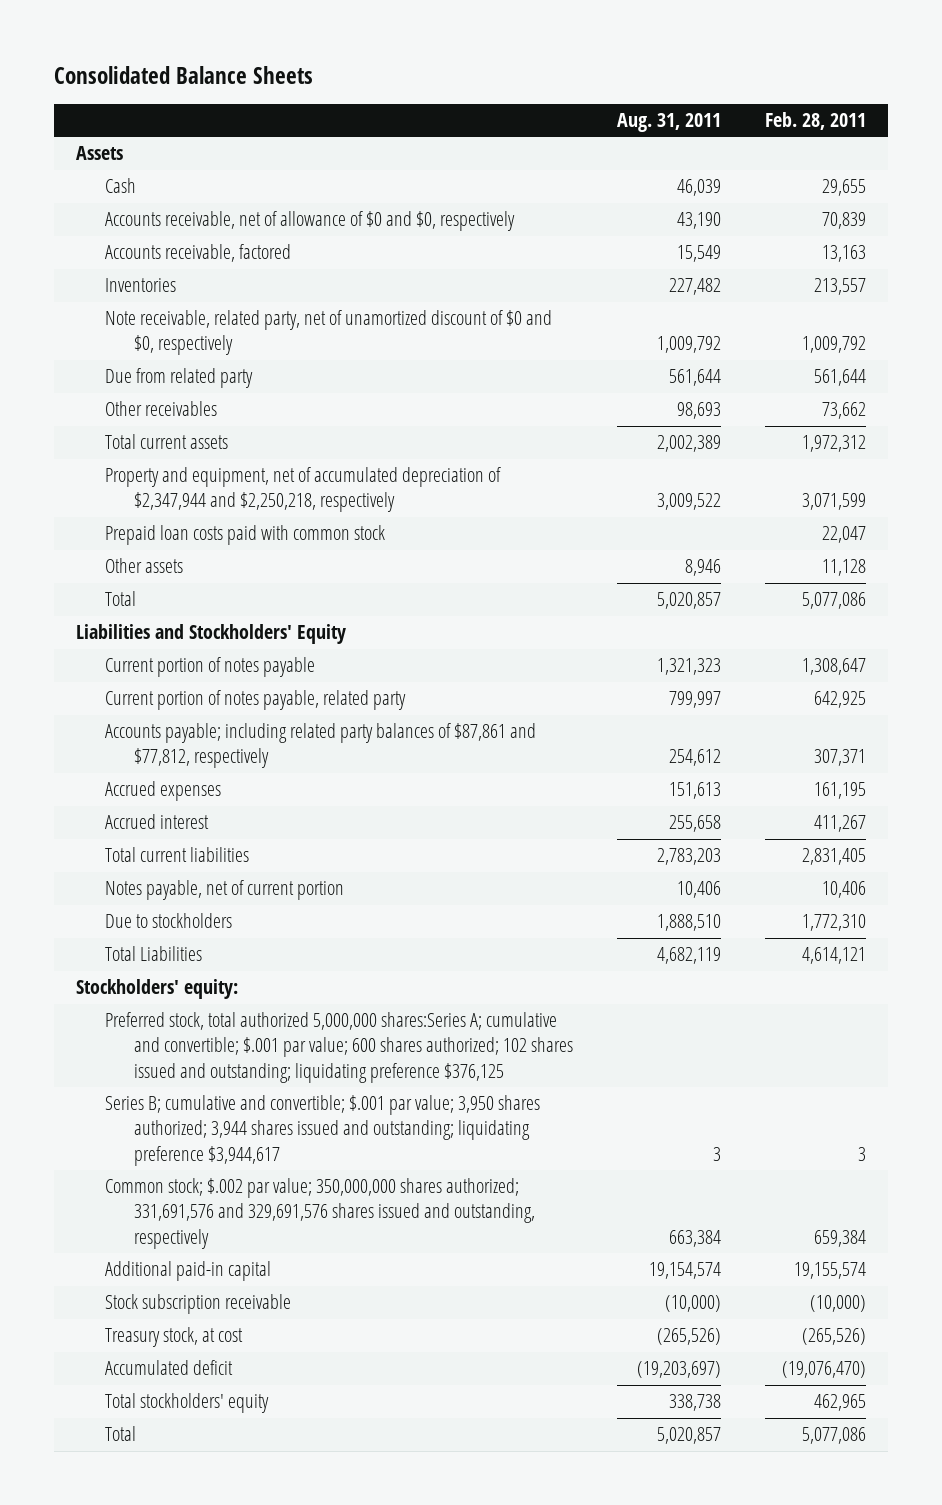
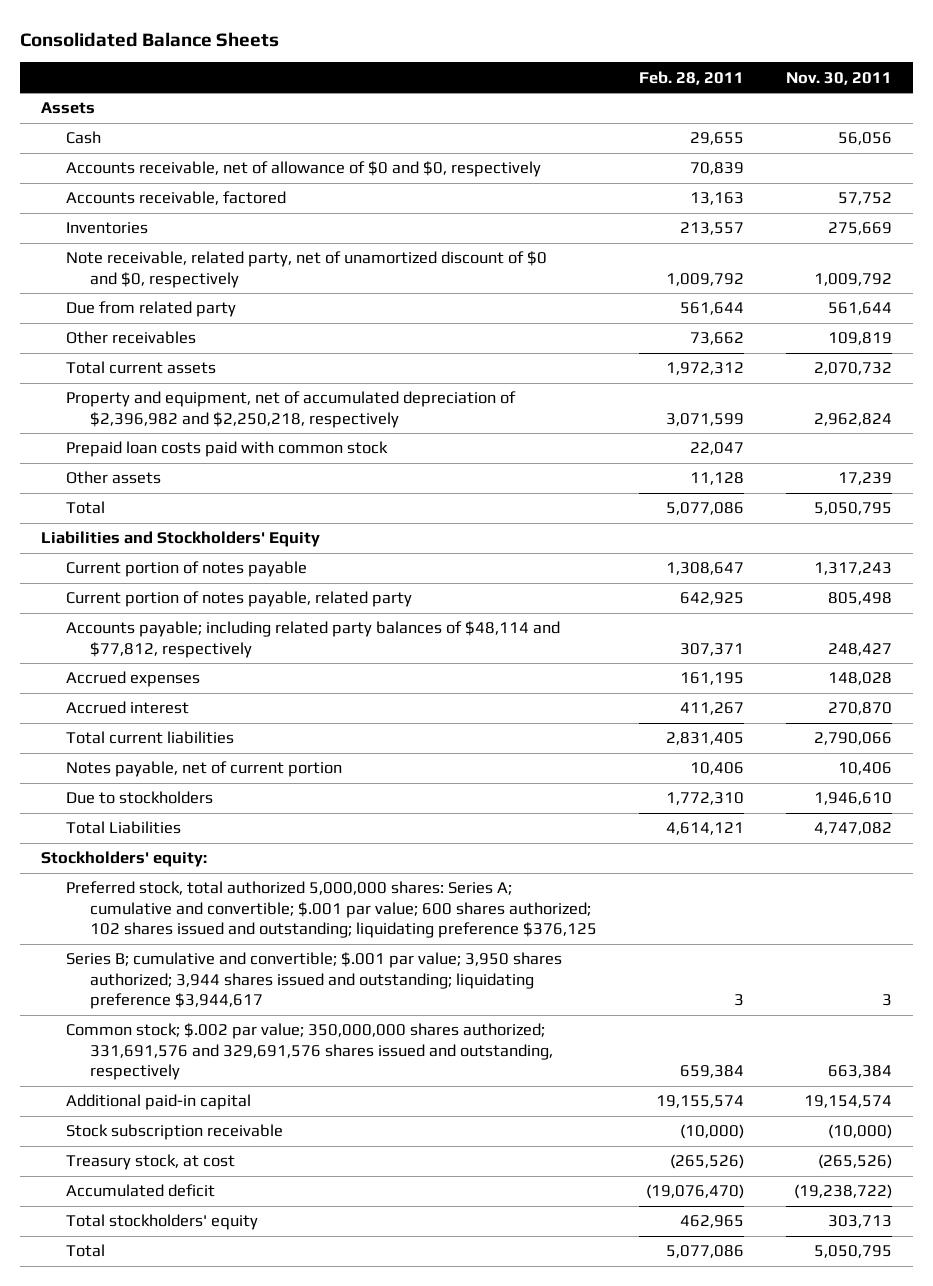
- | Aug. 31, 2011 | Feb. 28, 2011
+ | Feb. 28, 2011 | Nov. 30, 2011
- Property and equipment, net of accumulated depreciation of $2,347,944 and $2,250,218, respectively | 3,009,522 | 3,071,599
+ Property and equipment, net of accumulated depreciation of $2,396,982 and $2,250,218, respectively | 3,071,599 | 2,962,824
- Accounts payable; including related party balances of $87,861 and $77,812, respectively | 254,612 | 307,371
+ Accounts payable; including related party balances of $48,114 and $77,812, respectively | 307,371 | 248,427
- Preferred stock, total authorized 5,000,000 shares:Series A; cumulative and convertible; $.001 par value; 600 shares authorized; 102 shares issued and outstanding; liquidating preference $376,125
+ Preferred stock, total authorized 5,000,000 shares: Series A; cumulative and convertible; $.001 par value; 600 shares authorized; 102 shares issued and outstanding; liquidating preference $376,125

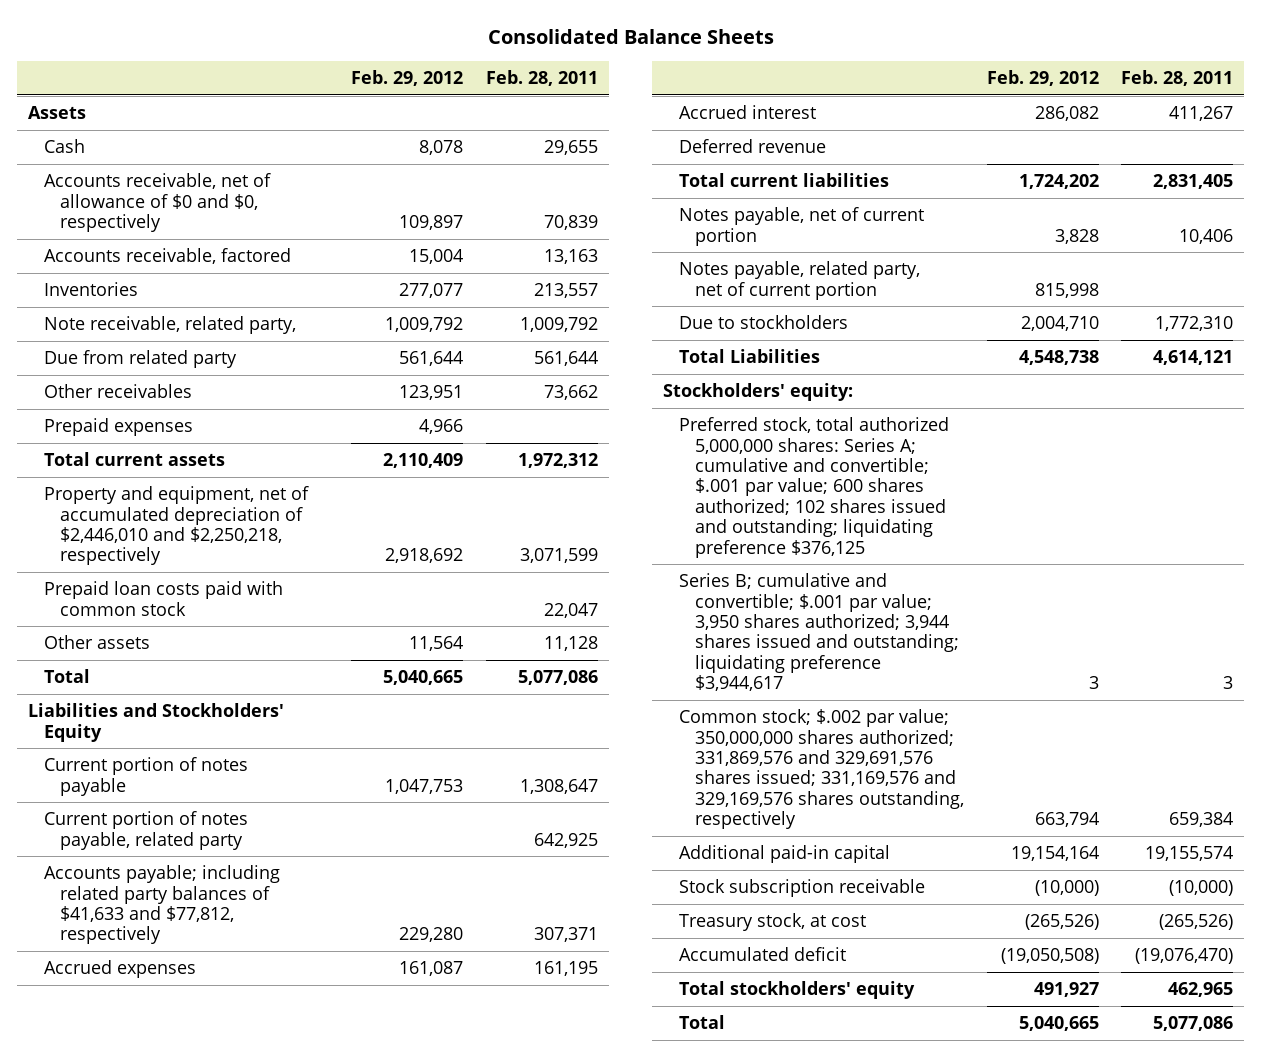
- | Feb. 28, 2011 | Nov. 30, 2011
+ | Feb. 29, 2012 | Feb. 28, 2011
- Note receivable, related party, net of unamortized discount of $0 and $0, respectively | 1,009,792 | 1,009,792
+ Note receivable, related party, | 1,009,792 | 1,009,792
+ Prepaid expenses | 4,966 |
- Property and equipment, net of accumulated depreciation of $2,396,982 and $2,250,218, respectively | 3,071,599 | 2,962,824
+ Property and equipment, net of accumulated depreciation of $2,446,010 and $2,250,218, respectively | 2,918,692 | 3,071,599
- Accounts payable; including related party balances of $48,114 and $77,812, respectively | 307,371 | 248,427
+ Accounts payable; including related party balances of $41,633 and $77,812, respectively | 229,280 | 307,371
+ Deferred revenue
+ Notes payable, related party, net of current portion | 815,998 |
- Common stock; $.002 par value; 350,000,000 shares authorized; 331,691,576 and 329,691,576 shares issued and outstanding, respectively | 659,384 | 663,384
+ Common stock; $.002 par value; 350,000,000 shares authorized; 331,869,576 and 329,691,576 shares issued; 331,169,576 and 329,169,576 shares outstanding, respectively | 663,794 | 659,384

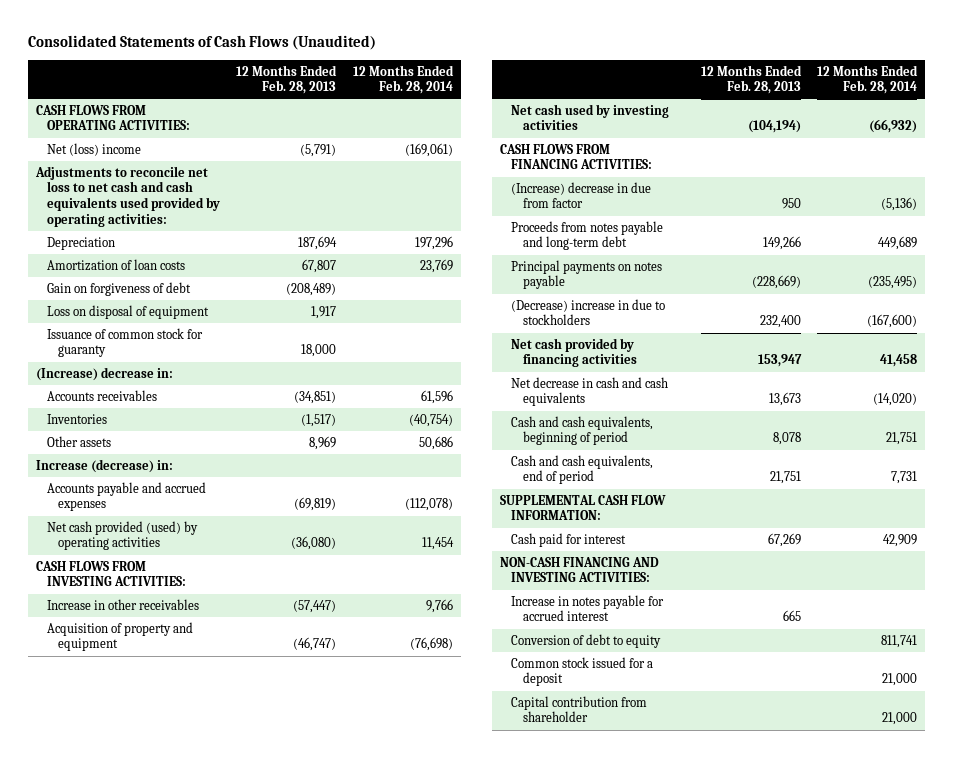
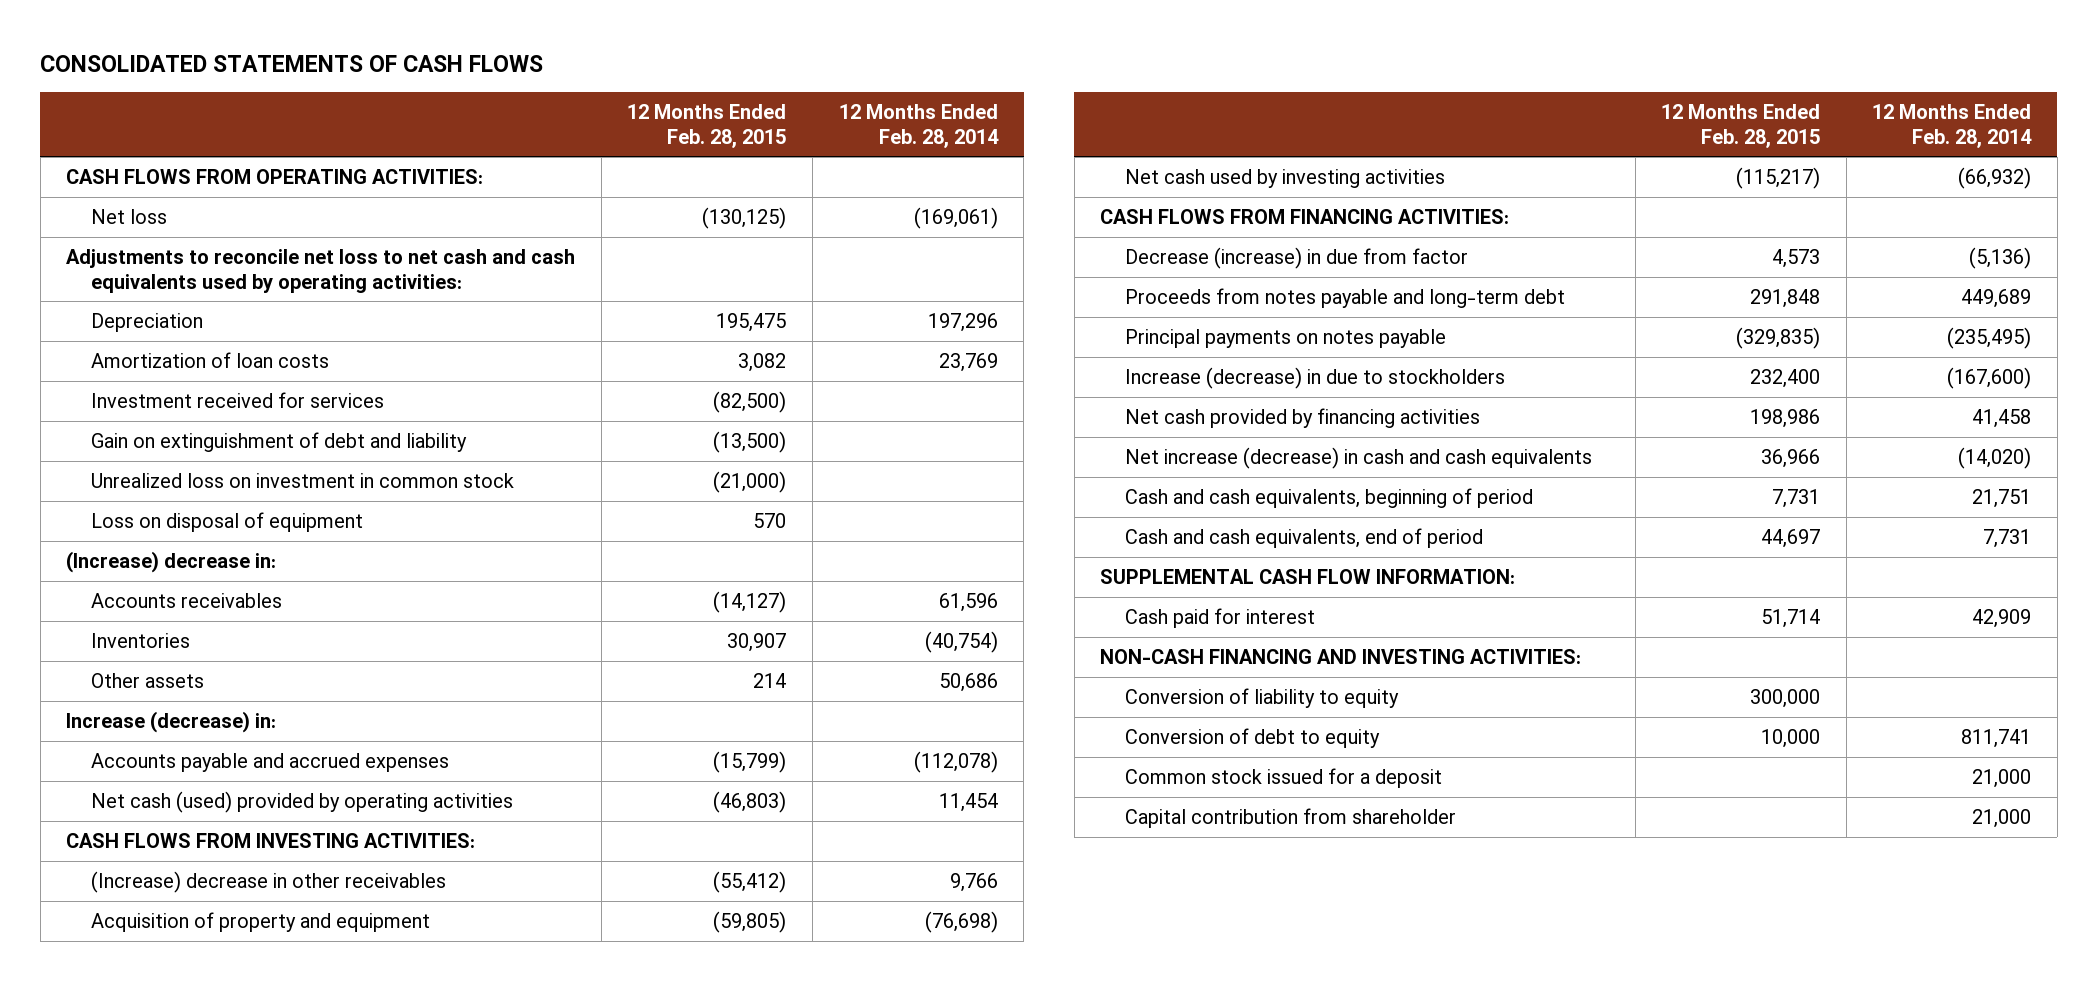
- Consolidated Statements of Cash Flows (Unaudited)
+ CONSOLIDATED STATEMENTS OF CASH FLOWS
- | 12 Months Ended Feb. 28, 2013 | 12 Months Ended Feb. 28, 2014
+ | 12 Months Ended Feb. 28, 2015 | 12 Months Ended Feb. 28, 2014
- Net (loss) income | (5,791) | (169,061)
- Adjustments to reconcile net loss to net cash and cash equivalents used provided by operating activities:
+ Net loss | (130,125) | (169,061)
+ Adjustments to reconcile net loss to net cash and cash equivalents used by operating activities:
- Gain on forgiveness of debt | (208,489) |
+ Investment received for services | (82,500) |
+ Gain on extinguishment of debt and liability | (13,500) |
+ Unrealized loss on investment in common stock | (21,000) |
- Issuance of common stock for guaranty | 18,000 |
- Net cash provided (used) by operating activities | (36,080) | 11,454
+ Net cash (used) provided by operating activities | (46,803) | 11,454
- Increase in other receivables | (57,447) | 9,766
+ (Increase) decrease in other receivables | (55,412) | 9,766
- (Increase) decrease in due from factor | 950 | (5,136)
+ Decrease (increase) in due from factor | 4,573 | (5,136)
- (Decrease) increase in due to stockholders | 232,400 | (167,600)
+ Increase (decrease) in due to stockholders | 232,400 | (167,600)
- Net decrease in cash and cash equivalents | 13,673 | (14,020)
+ Net increase (decrease) in cash and cash equivalents | 36,966 | (14,020)
- Increase in notes payable for accrued interest | 665 |
+ Conversion of liability to equity | 300,000 |

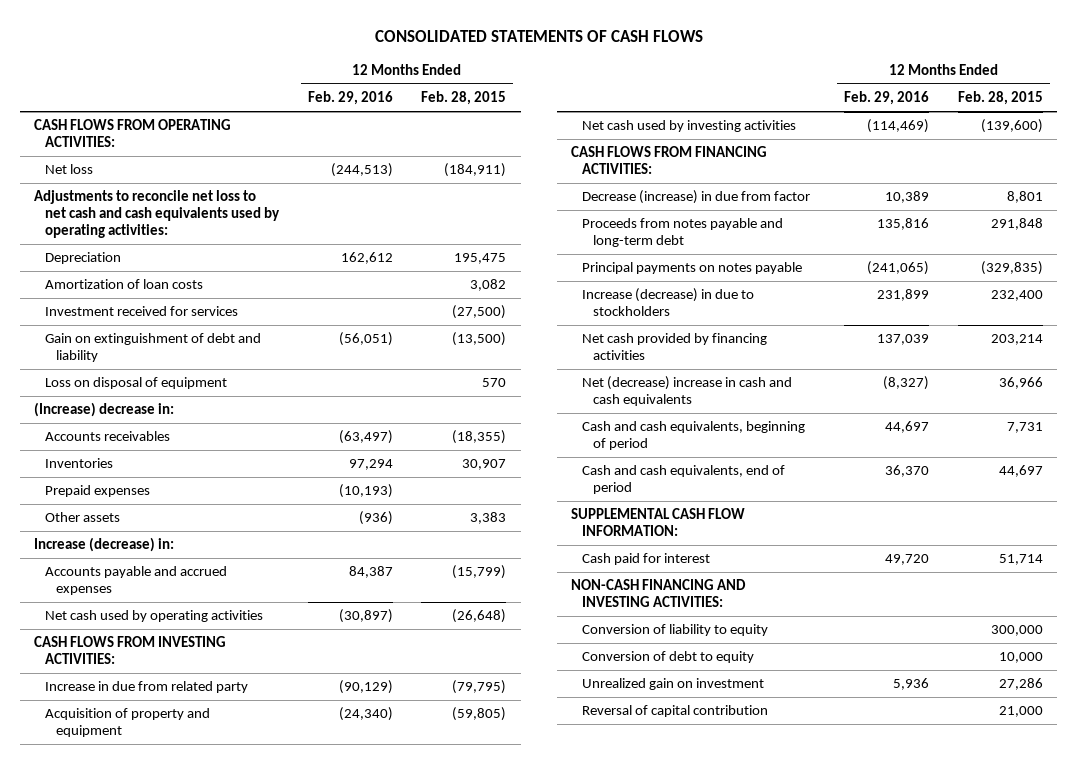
- | 12 Months Ended Feb. 28, 2015 | 12 Months Ended Feb. 28, 2014
+ | 12 Months Ended Feb. 29, 2016 | 12 Months Ended Feb. 28, 2015
- Net loss | (130,125) | (169,061)
+ Net loss | (244,513) | (184,911)
- Investment received for services | (82,500) |
+ Investment received for services | | (27,500)
- Unrealized loss on investment in common stock | (21,000) |
- Accounts receivables | (14,127) | 61,596
+ Accounts receivables | (63,497) | (18,355)
- Other assets | 214 | 50,686
+ Prepaid expenses | (10,193) |
+ Other assets | (936) | 3,383
- Net cash (used) provided by operating activities | (46,803) | 11,454
+ Net cash used by operating activities | (30,897) | (26,648)
- (Increase) decrease in other receivables | (55,412) | 9,766
+ Increase in due from related party | (90,129) | (79,795)
- Net cash used by investing activities | (115,217) | (66,932)
+ Net cash used by investing activities | (114,469) | (139,600)
- Decrease (increase) in due from factor | 4,573 | (5,136)
+ Decrease (increase) in due from factor | 10,389 | 8,801
- Net cash provided by financing activities | 198,986 | 41,458
- Net increase (decrease) in cash and cash equivalents | 36,966 | (14,020)
+ Net cash provided by financing activities | 137,039 | 203,214
+ Net (decrease) increase in cash and cash equivalents | (8,327) | 36,966
- Common stock issued for a deposit | | 21,000
- Capital contribution from shareholder | | 21,000
+ Unrealized gain on investment | 5,936 | 27,286
+ Reversal of capital contribution | | 21,000

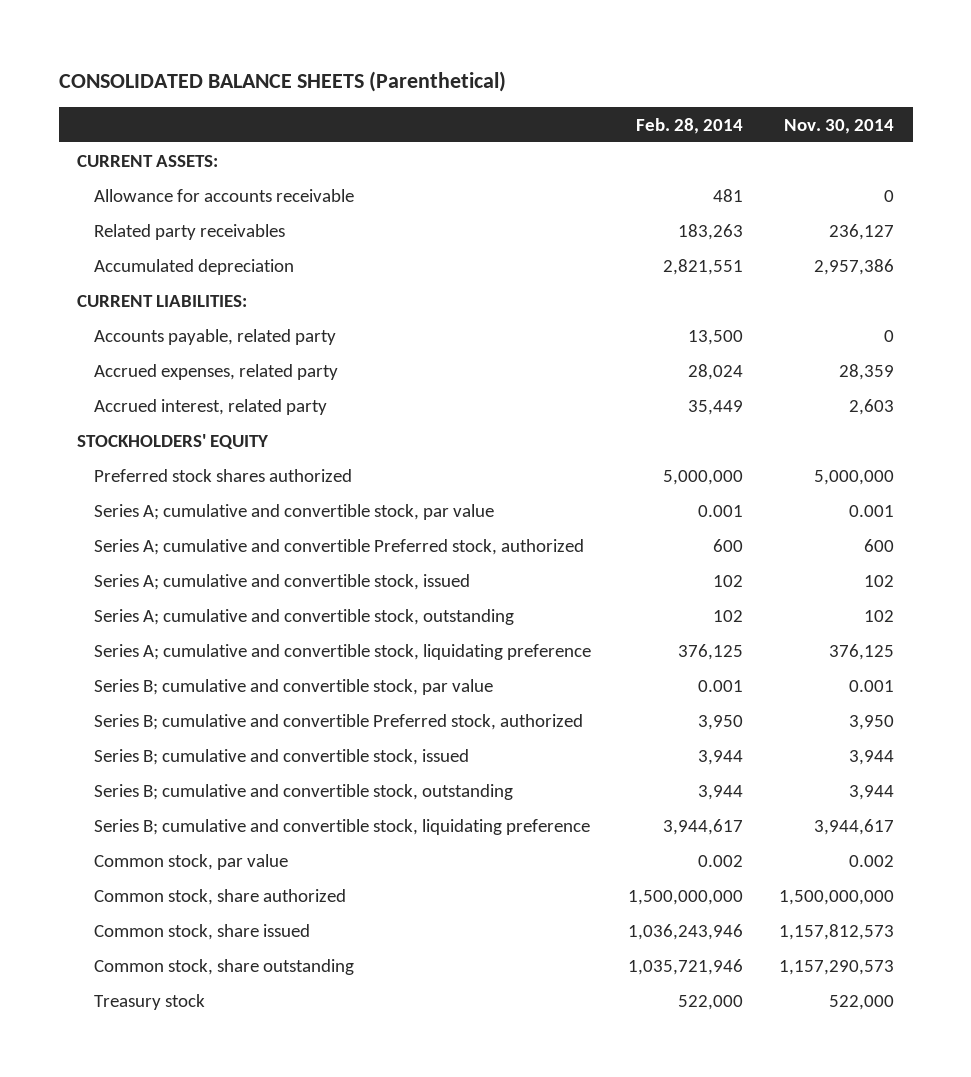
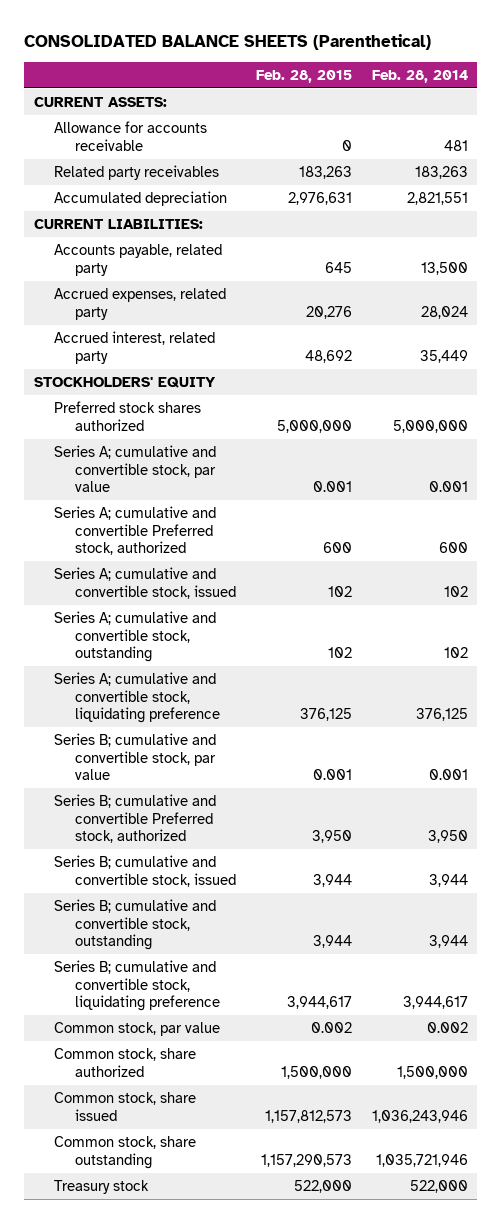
- | Feb. 28, 2014 | Nov. 30, 2014
+ | Feb. 28, 2015 | Feb. 28, 2014
- Common stock, share authorized | 1,500,000,000 | 1,500,000,000
+ Common stock, share authorized | 1,500,000 | 1,500,000

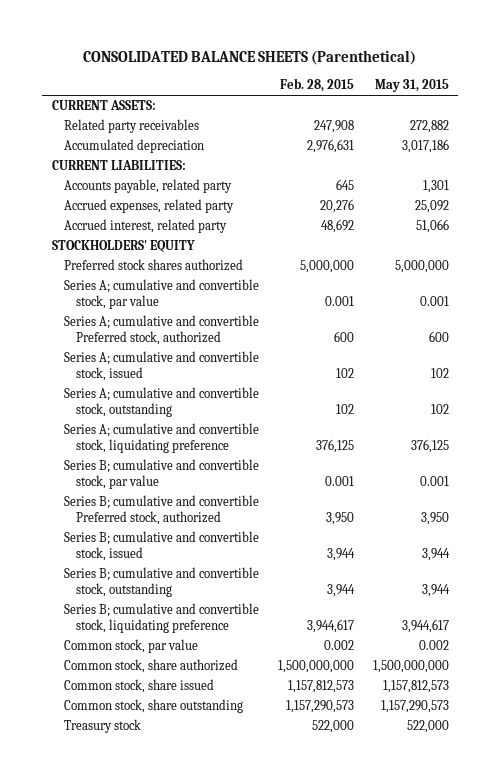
- | Feb. 28, 2015 | Feb. 28, 2014
+ | Feb. 28, 2015 | May 31, 2015
- Allowance for accounts receivable | 0 | 481
- Related party receivables | 183,263 | 183,263
+ Related party receivables | 247,908 | 272,882
- Common stock, share authorized | 1,500,000 | 1,500,000
+ Common stock, share authorized | 1,500,000,000 | 1,500,000,000

